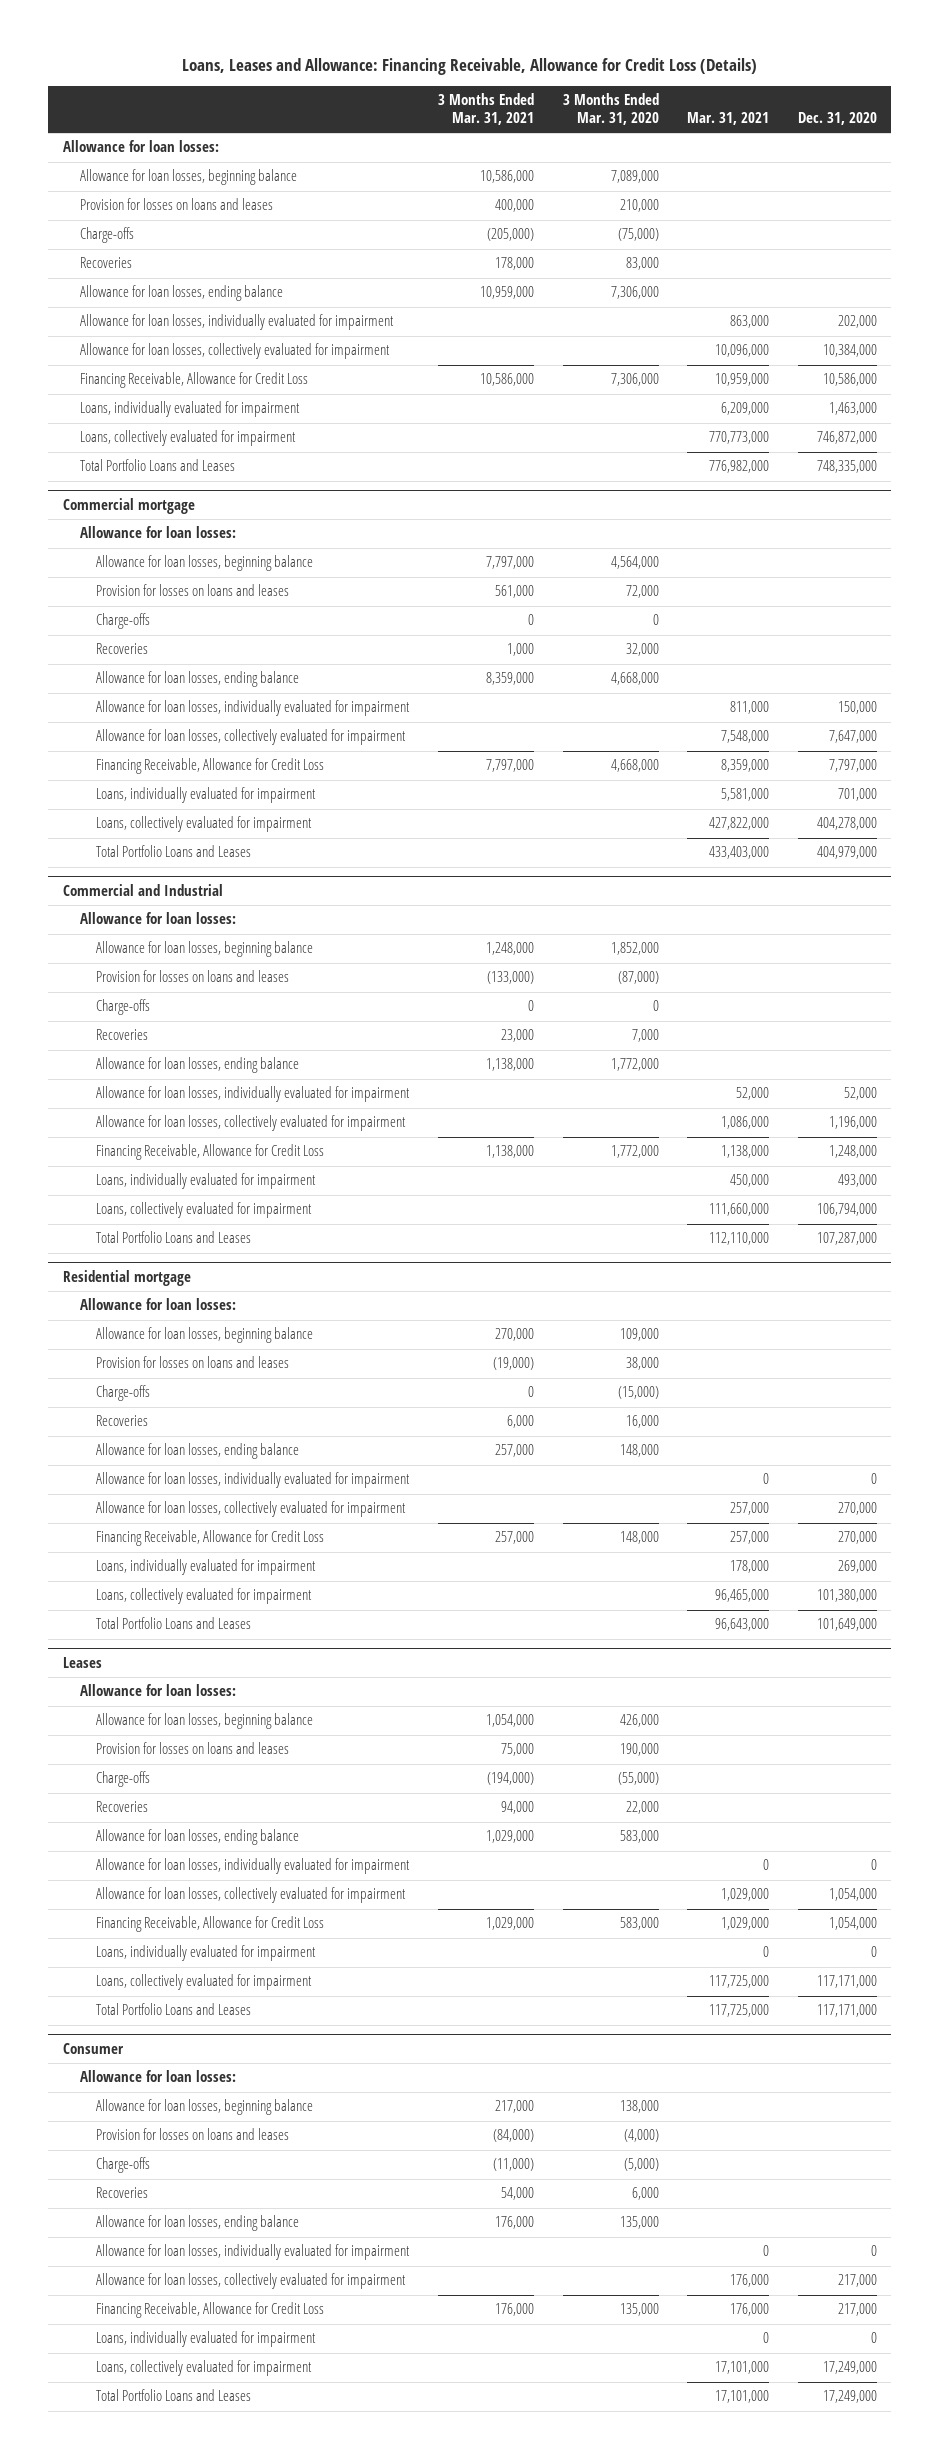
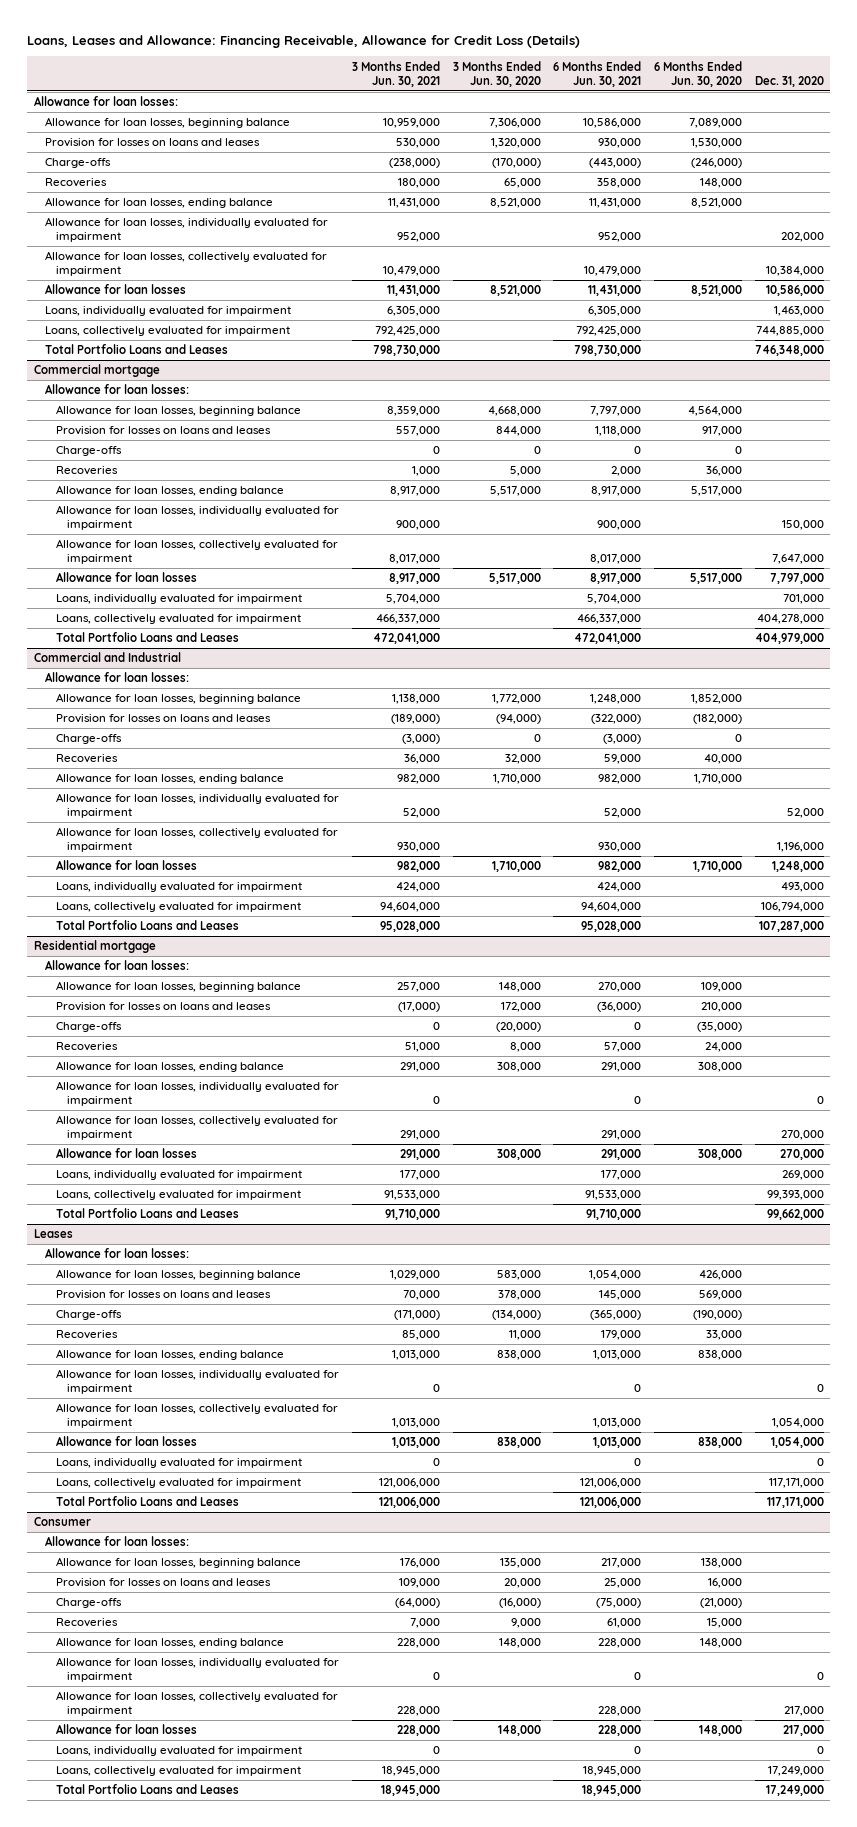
- | 3 Months Ended Mar. 31, 2021 | 3 Months Ended Mar. 31, 2020 | Mar. 31, 2021 | Dec. 31, 2020
+ | 3 Months Ended Jun. 30, 2021 | 3 Months Ended Jun. 30, 2020 | 6 Months Ended Jun. 30, 2021 | 6 Months Ended Jun. 30, 2020 | Dec. 31, 2020
- Financing Receivable, Allowance for Credit Loss | 10,586,000 | 7,306,000 | 10,959,000 | 10,586,000
+ Allowance for loan losses | 11,431,000 | 8,521,000 | 11,431,000 | 8,521,000 | 10,586,000
- Loans, collectively evaluated for impairment | | | 770,773,000 | 746,872,000
- Total Portfolio Loans and Leases | | | 776,982,000 | 748,335,000
+ Loans, collectively evaluated for impairment | 792,425,000 | | 792,425,000 | | 744,885,000
+ Total Portfolio Loans and Leases | 798,730,000 | | 798,730,000 | | 746,348,000
@ Commercial mortgage
- Financing Receivable, Allowance for Credit Loss | 7,797,000 | 4,668,000 | 8,359,000 | 7,797,000
+ Allowance for loan losses | 8,917,000 | 5,517,000 | 8,917,000 | 5,517,000 | 7,797,000
@ Commercial and Industrial
- Financing Receivable, Allowance for Credit Loss | 1,138,000 | 1,772,000 | 1,138,000 | 1,248,000
+ Allowance for loan losses | 982,000 | 1,710,000 | 982,000 | 1,710,000 | 1,248,000
@ Residential mortgage
- Financing Receivable, Allowance for Credit Loss | 257,000 | 148,000 | 257,000 | 270,000
+ Allowance for loan losses | 291,000 | 308,000 | 291,000 | 308,000 | 270,000
- Loans, collectively evaluated for impairment | | | 96,465,000 | 101,380,000
- Total Portfolio Loans and Leases | | | 96,643,000 | 101,649,000
+ Loans, collectively evaluated for impairment | 91,533,000 | | 91,533,000 | | 99,393,000
+ Total Portfolio Loans and Leases | 91,710,000 | | 91,710,000 | | 99,662,000
@ Leases
- Financing Receivable, Allowance for Credit Loss | 1,029,000 | 583,000 | 1,029,000 | 1,054,000
+ Allowance for loan losses | 1,013,000 | 838,000 | 1,013,000 | 838,000 | 1,054,000
@ Consumer
- Financing Receivable, Allowance for Credit Loss | 176,000 | 135,000 | 176,000 | 217,000
+ Allowance for loan losses | 228,000 | 148,000 | 228,000 | 148,000 | 217,000

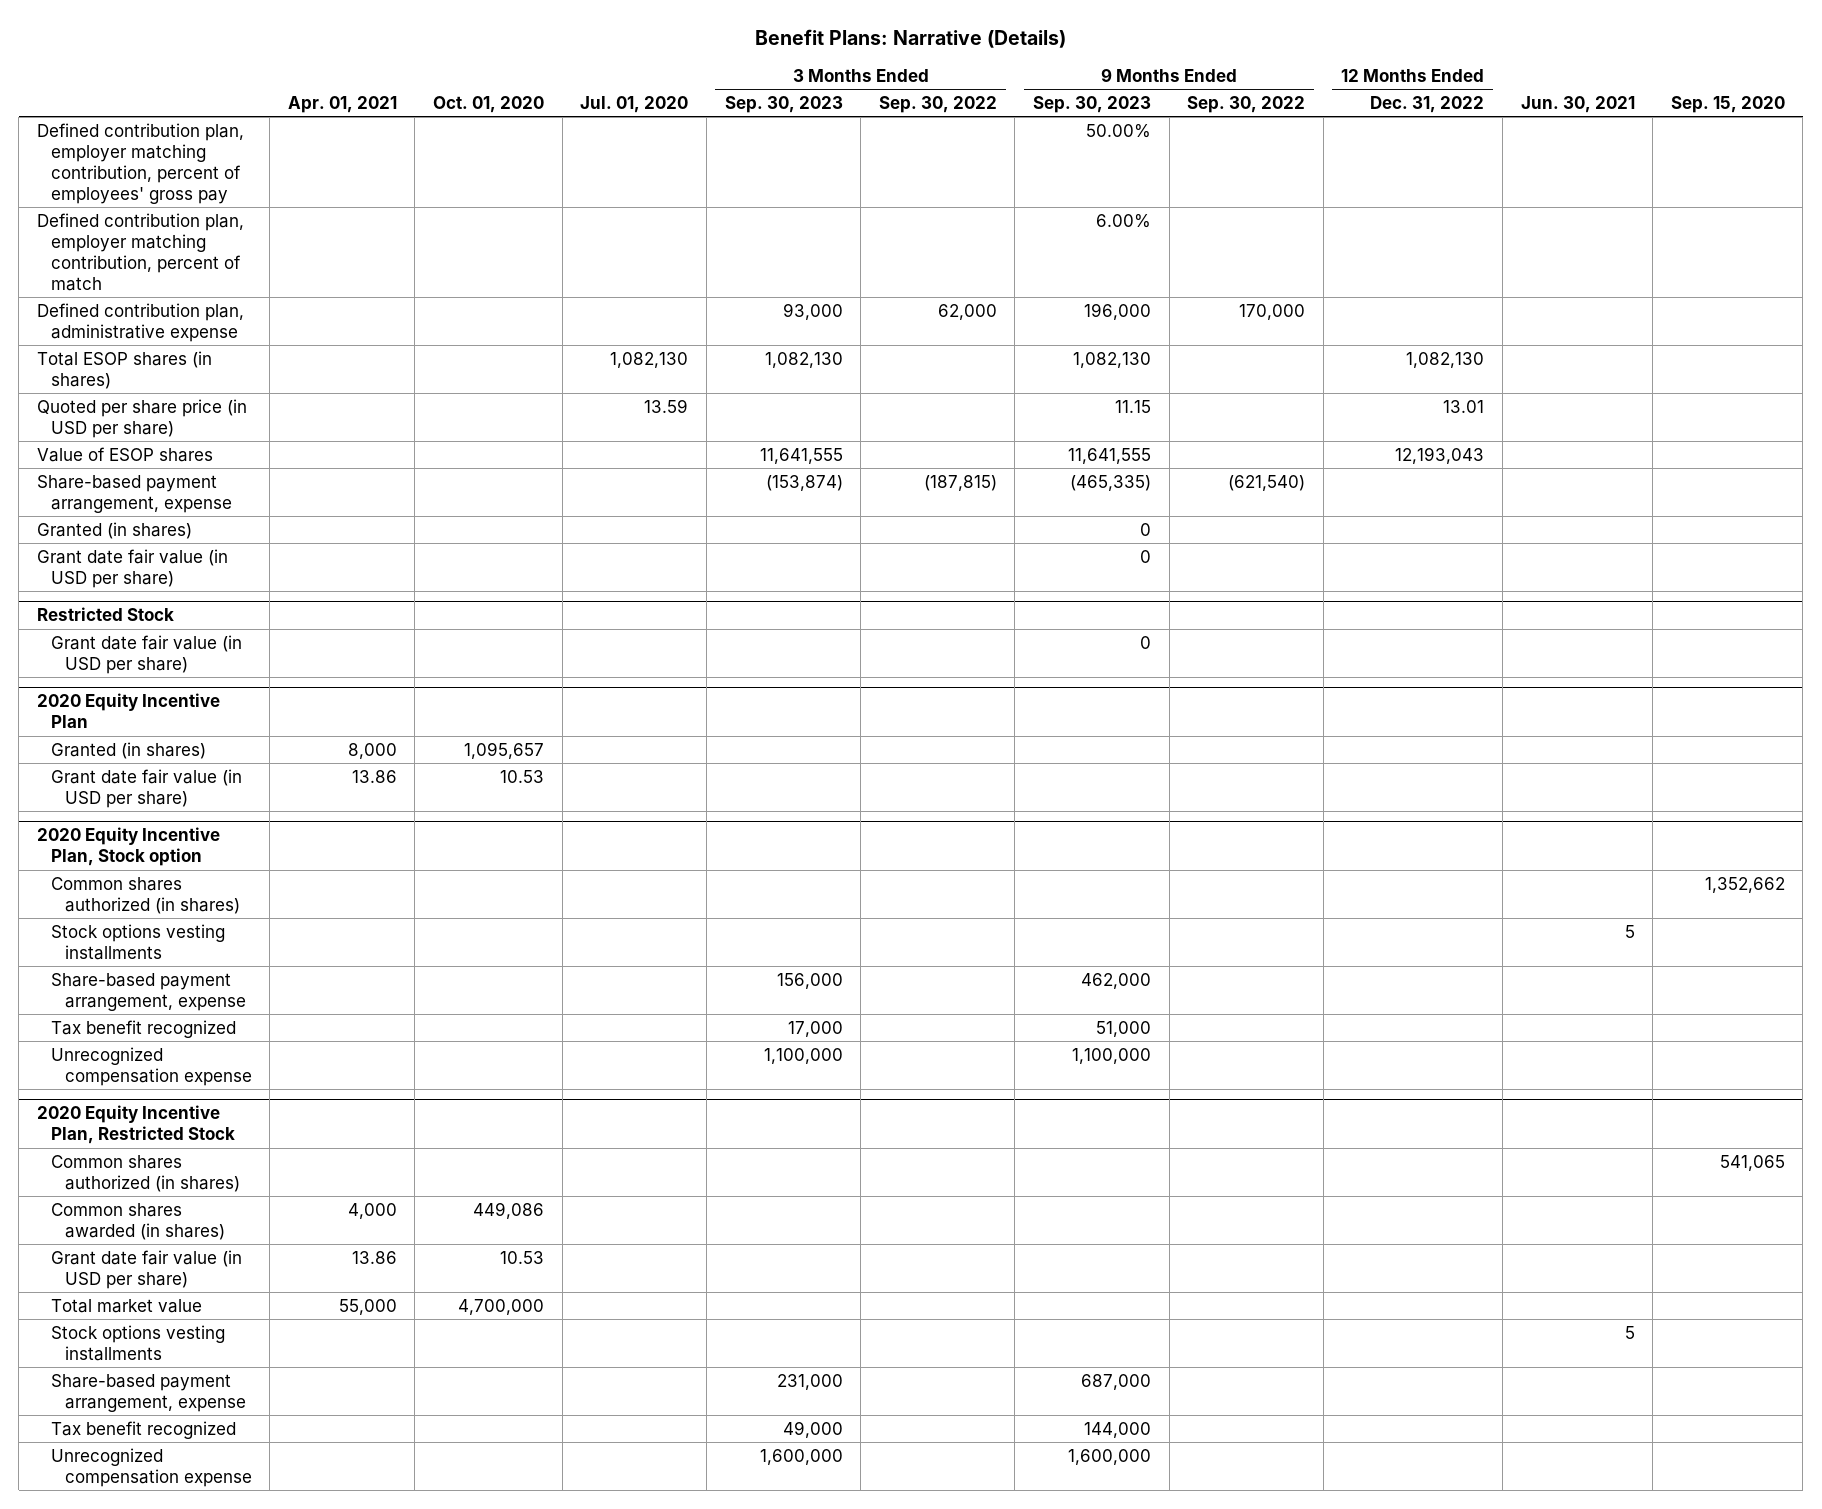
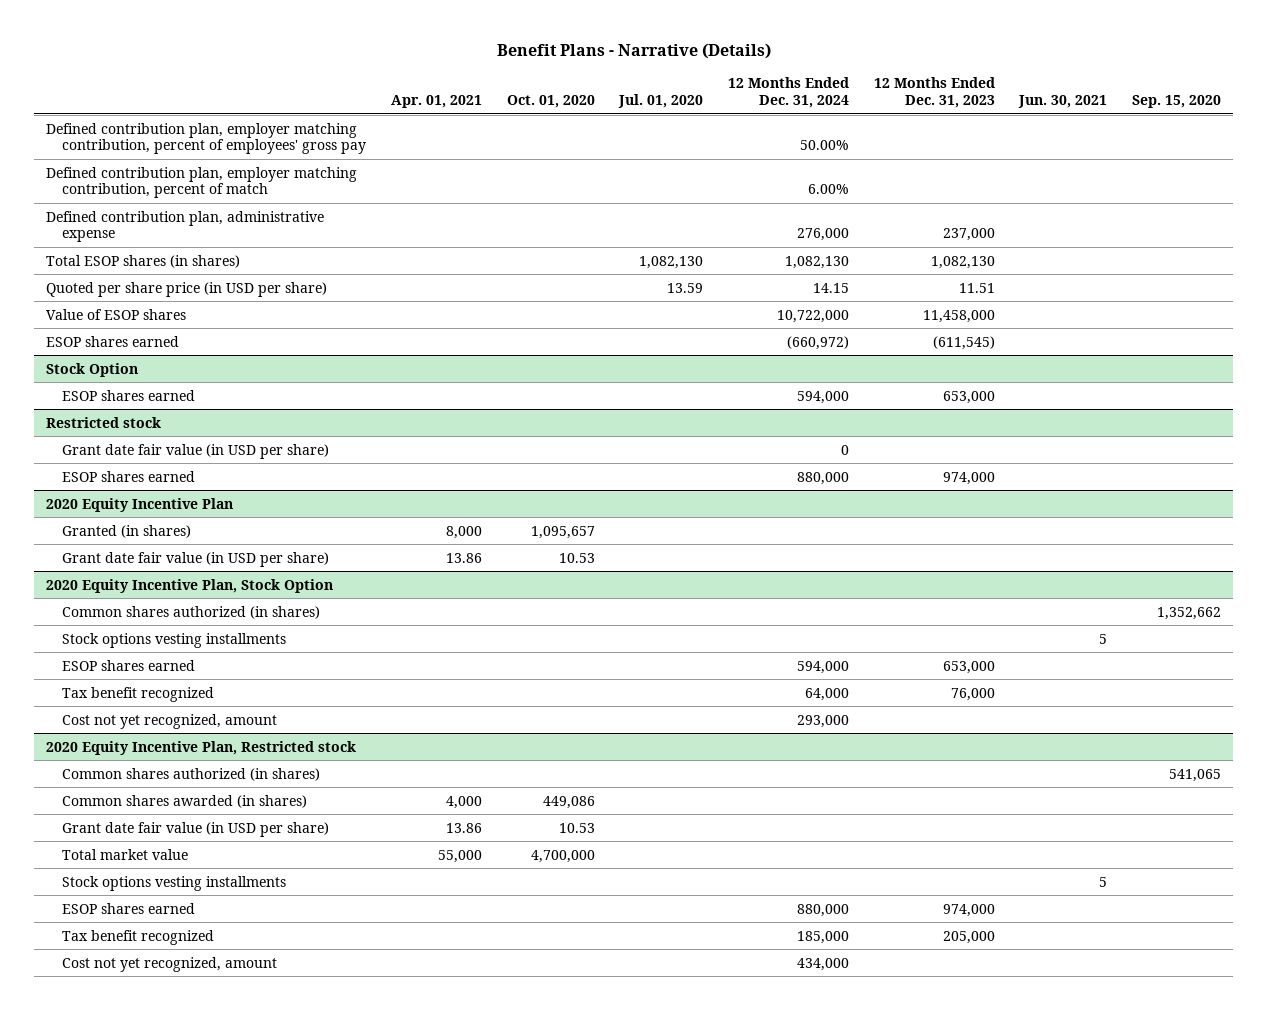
- Benefit Plans: Narrative (Details)
+ Benefit Plans - Narrative (Details)
- | Apr. 01, 2021 | Oct. 01, 2020 | Jul. 01, 2020 | 3 Months Ended Sep. 30, 2023 | 3 Months Ended Sep. 30, 2022 | 9 Months Ended Sep. 30, 2023 | 9 Months Ended Sep. 30, 2022 | 12 Months Ended Dec. 31, 2022 | Jun. 30, 2021 | Sep. 15, 2020
+ | Apr. 01, 2021 | Oct. 01, 2020 | Jul. 01, 2020 | 12 Months Ended Dec. 31, 2024 | 12 Months Ended Dec. 31, 2023 | Jun. 30, 2021 | Sep. 15, 2020
- Share-based payment arrangement, expense | | | | (153,874) | (187,815) | (465,335) | (621,540) | | |
- Granted (in shares) | | | | | | 0 | | | |
- Grant date fair value (in USD per share) | | | | | | 0 | | | |
- Restricted Stock
+ ESOP shares earned | | | | (660,972) | (611,545) | |
+ Stock Option
+ ESOP shares earned | | | | 594,000 | 653,000 | |
+ Restricted stock
+ ESOP shares earned | | | | 880,000 | 974,000 | |
- 2020 Equity Incentive Plan, Stock option
+ 2020 Equity Incentive Plan, Stock Option
- Share-based payment arrangement, expense | | | | 156,000 | | 462,000 | | | |
+ ESOP shares earned | | | | 594,000 | 653,000 | |
- Unrecognized compensation expense | | | | 1,100,000 | | 1,100,000 | | | |
- 2020 Equity Incentive Plan, Restricted Stock
+ Cost not yet recognized, amount | | | | 293,000 | | |
+ 2020 Equity Incentive Plan, Restricted stock
- Share-based payment arrangement, expense | | | | 231,000 | | 687,000 | | | |
+ ESOP shares earned | | | | 880,000 | 974,000 | |
- Unrecognized compensation expense | | | | 1,600,000 | | 1,600,000 | | | |
+ Cost not yet recognized, amount | | | | 434,000 | | |

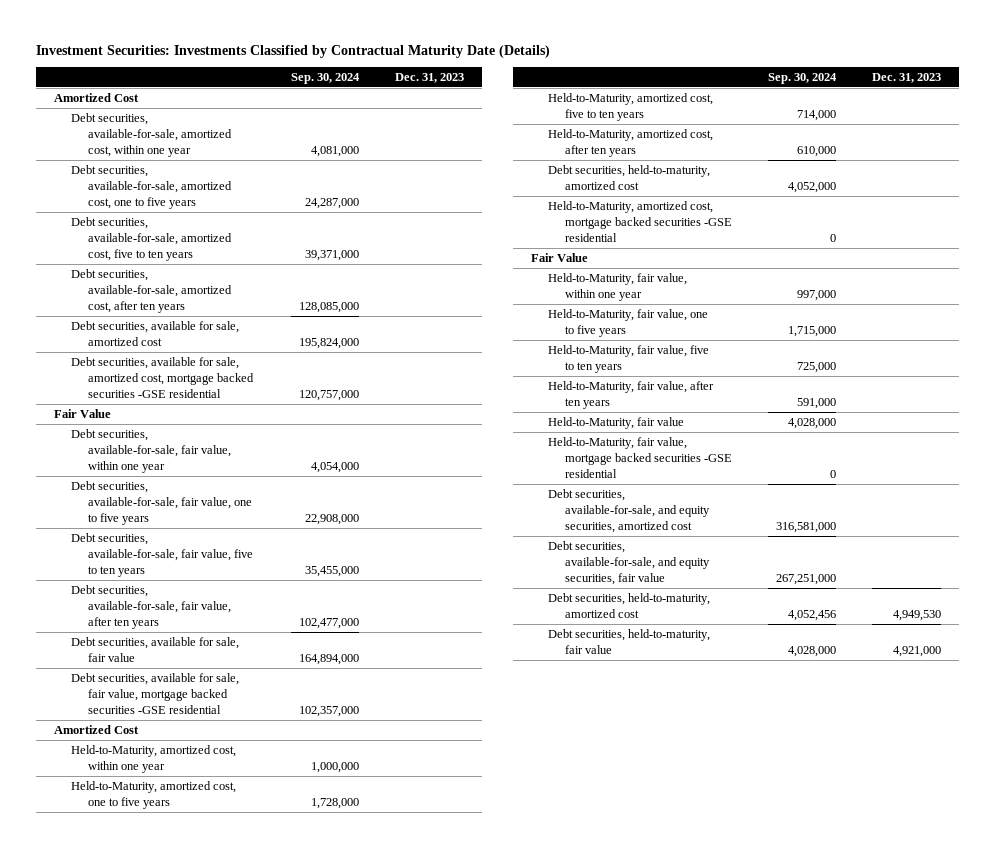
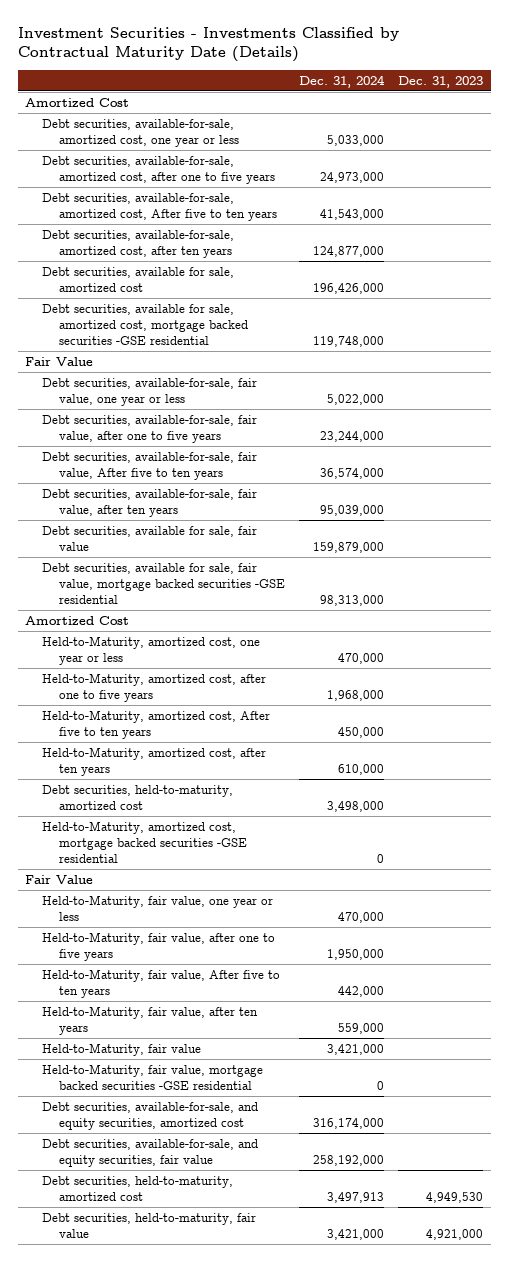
- Investment Securities: Investments Classified by Contractual Maturity Date (Details)
+ Investment Securities - Investments Classified by Contractual Maturity Date (Details)
- | Sep. 30, 2024 | Dec. 31, 2023
+ | Dec. 31, 2024 | Dec. 31, 2023
- Debt securities, available-for-sale, amortized cost, within one year | 4,081,000 |
- Debt securities, available-for-sale, amortized cost, one to five years | 24,287,000 |
- Debt securities, available-for-sale, amortized cost, five to ten years | 39,371,000 |
+ Debt securities, available-for-sale, amortized cost, one year or less | 5,033,000 |
+ Debt securities, available-for-sale, amortized cost, after one to five years | 24,973,000 |
+ Debt securities, available-for-sale, amortized cost, After five to ten years | 41,543,000 |
- Debt securities, available-for-sale, fair value, within one year | 4,054,000 |
- Debt securities, available-for-sale, fair value, one to five years | 22,908,000 |
- Debt securities, available-for-sale, fair value, five to ten years | 35,455,000 |
+ Debt securities, available-for-sale, fair value, one year or less | 5,022,000 |
+ Debt securities, available-for-sale, fair value, after one to five years | 23,244,000 |
+ Debt securities, available-for-sale, fair value, After five to ten years | 36,574,000 |
- Held-to-Maturity, amortized cost, within one year | 1,000,000 |
- Held-to-Maturity, amortized cost, one to five years | 1,728,000 |
- Held-to-Maturity, amortized cost, five to ten years | 714,000 |
+ Held-to-Maturity, amortized cost, one year or less | 470,000 |
+ Held-to-Maturity, amortized cost, after one to five years | 1,968,000 |
+ Held-to-Maturity, amortized cost, After five to ten years | 450,000 |
- Held-to-Maturity, fair value, within one year | 997,000 |
- Held-to-Maturity, fair value, one to five years | 1,715,000 |
- Held-to-Maturity, fair value, five to ten years | 725,000 |
+ Held-to-Maturity, fair value, one year or less | 470,000 |
+ Held-to-Maturity, fair value, after one to five years | 1,950,000 |
+ Held-to-Maturity, fair value, After five to ten years | 442,000 |

